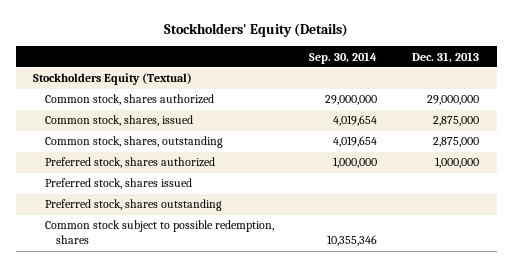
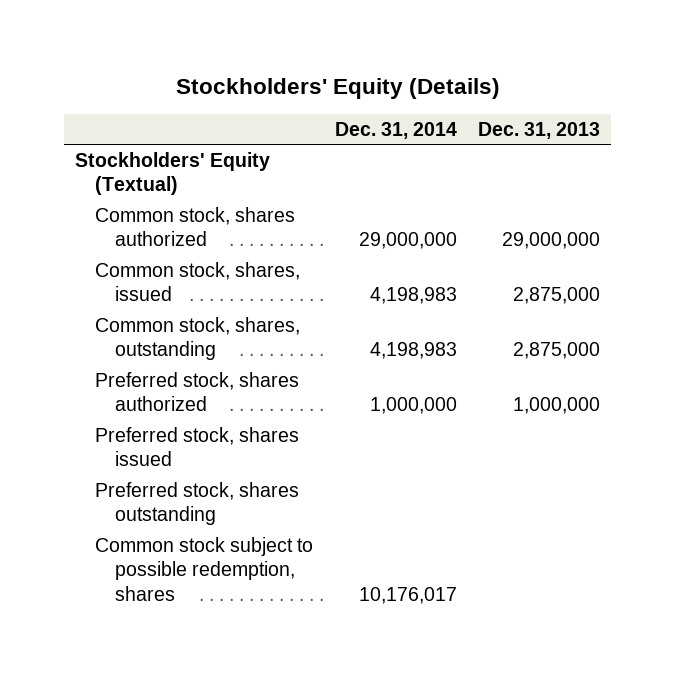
- | Sep. 30, 2014 | Dec. 31, 2013
+ | Dec. 31, 2014 | Dec. 31, 2013
- Stockholders Equity (Textual)
+ Stockholders' Equity (Textual)

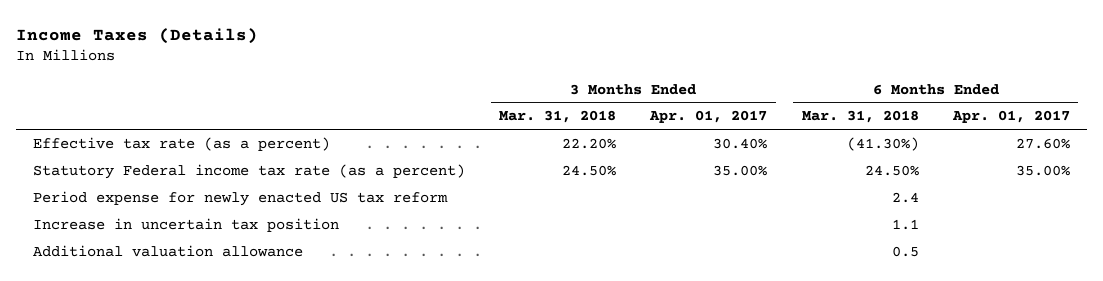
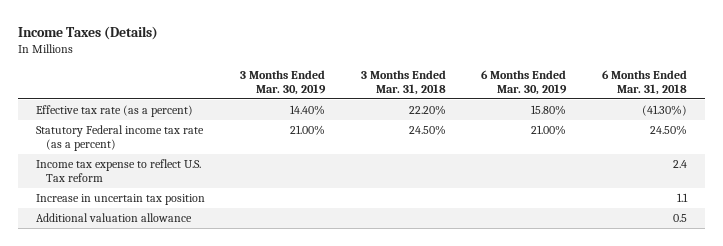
- | 3 Months Ended Mar. 31, 2018 | 3 Months Ended Apr. 01, 2017 | 6 Months Ended Mar. 31, 2018 | 6 Months Ended Apr. 01, 2017
+ | 3 Months Ended Mar. 30, 2019 | 3 Months Ended Mar. 31, 2018 | 6 Months Ended Mar. 30, 2019 | 6 Months Ended Mar. 31, 2018
- Period expense for newly enacted US tax reform | | | 2.4 |
+ Income tax expense to reflect U.S. Tax reform | | | | 2.4

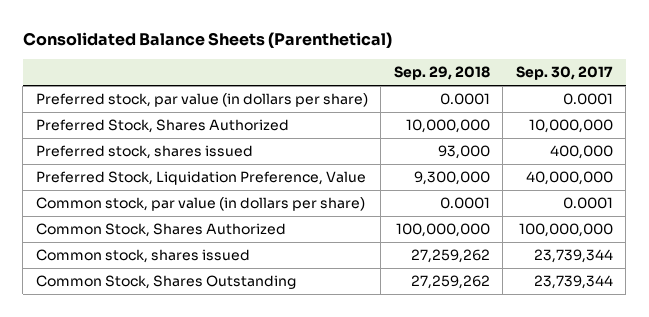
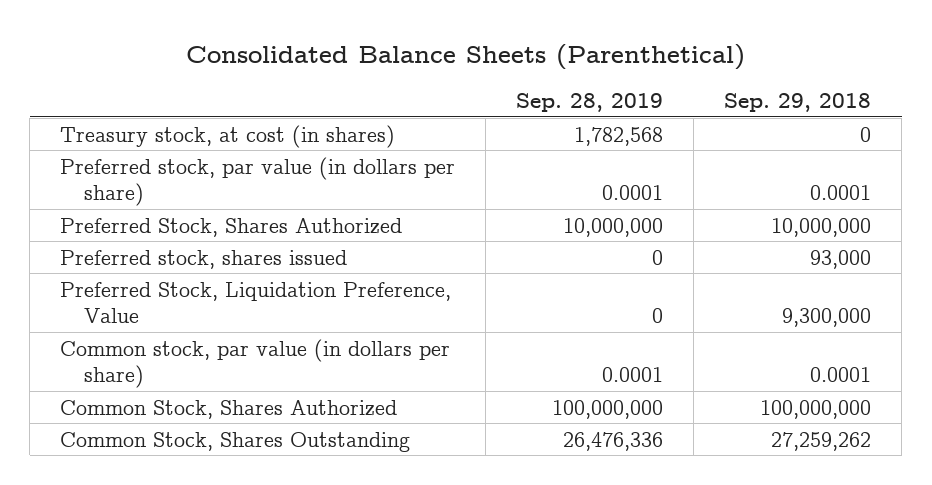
- | Sep. 29, 2018 | Sep. 30, 2017
+ | Sep. 28, 2019 | Sep. 29, 2018
+ Treasury stock, at cost (in shares) | 1,782,568 | 0
- Common stock, shares issued | 27,259,262 | 23,739,344

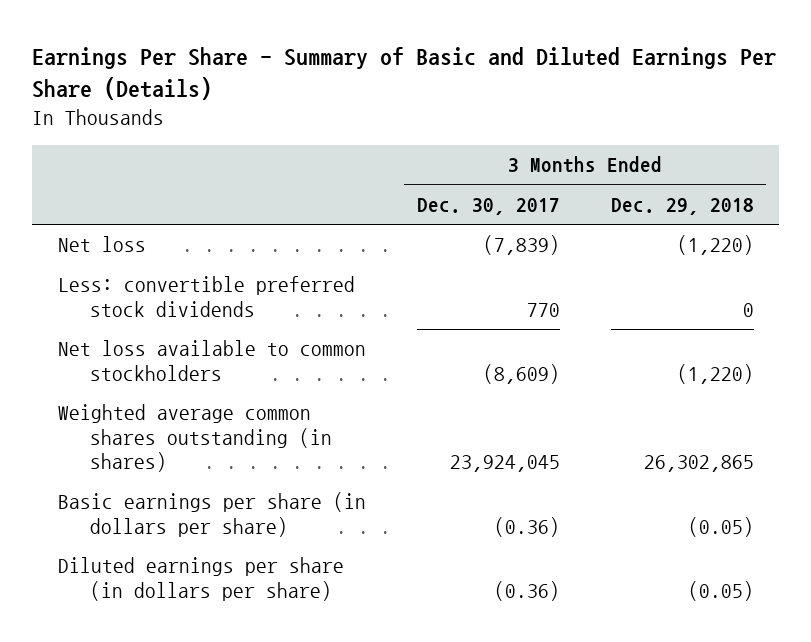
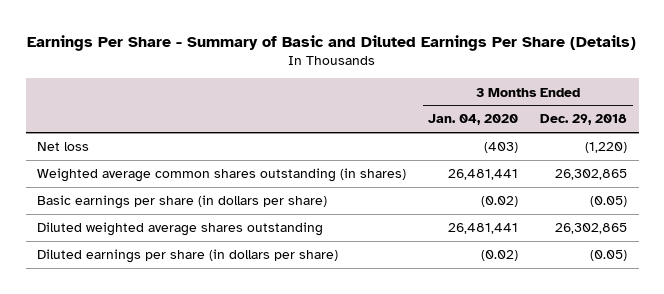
- | 3 Months Ended Dec. 30, 2017 | 3 Months Ended Dec. 29, 2018
+ | 3 Months Ended Jan. 04, 2020 | 3 Months Ended Dec. 29, 2018
- Less: convertible preferred stock dividends | 770 | 0
- Net loss available to common stockholders | (8,609) | (1,220)
+ Diluted weighted average shares outstanding | 26,481,441 | 26,302,865

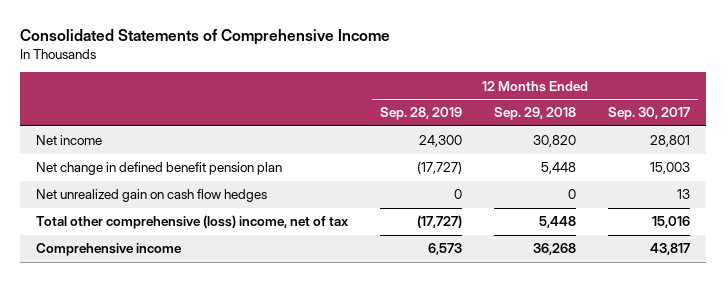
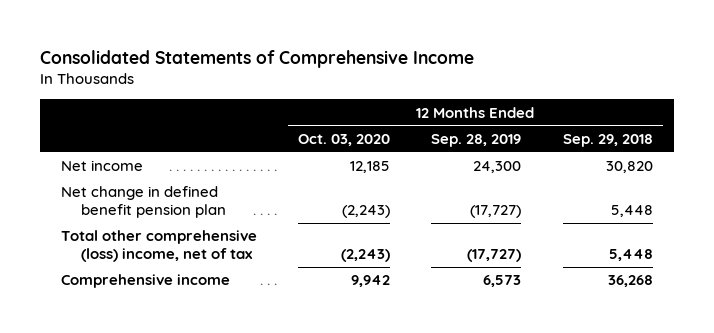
- | 12 Months Ended Sep. 28, 2019 | 12 Months Ended Sep. 29, 2018 | 12 Months Ended Sep. 30, 2017
+ | 12 Months Ended Oct. 03, 2020 | 12 Months Ended Sep. 28, 2019 | 12 Months Ended Sep. 29, 2018
- Net unrealized gain on cash flow hedges | 0 | 0 | 13

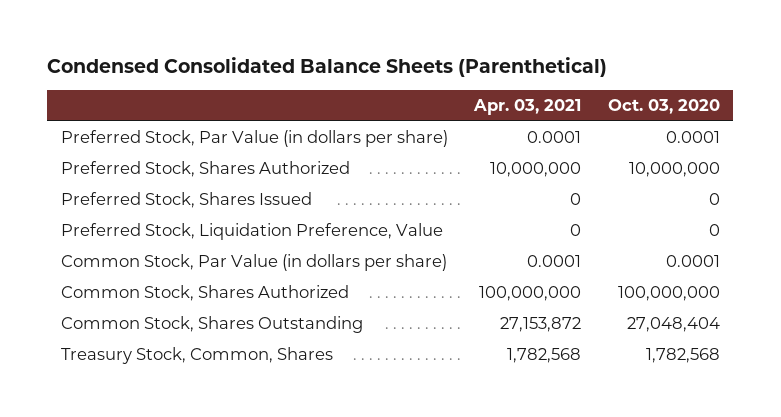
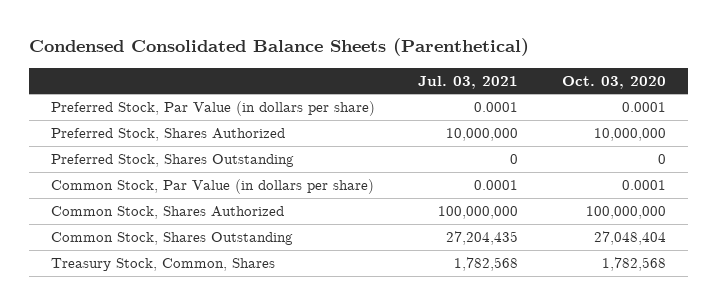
- | Apr. 03, 2021 | Oct. 03, 2020
+ | Jul. 03, 2021 | Oct. 03, 2020
- Preferred Stock, Shares Issued | 0 | 0
- Preferred Stock, Liquidation Preference, Value | 0 | 0
+ Preferred Stock, Shares Outstanding | 0 | 0

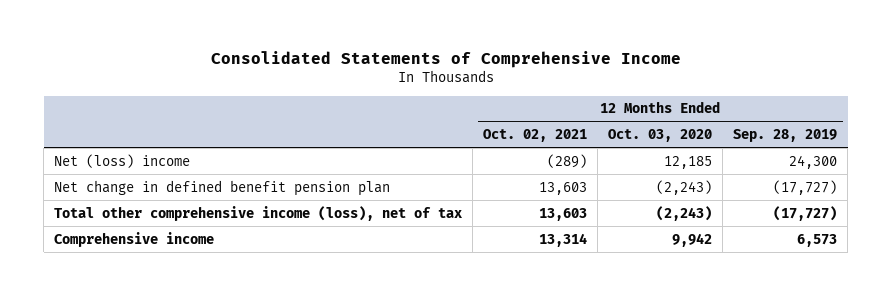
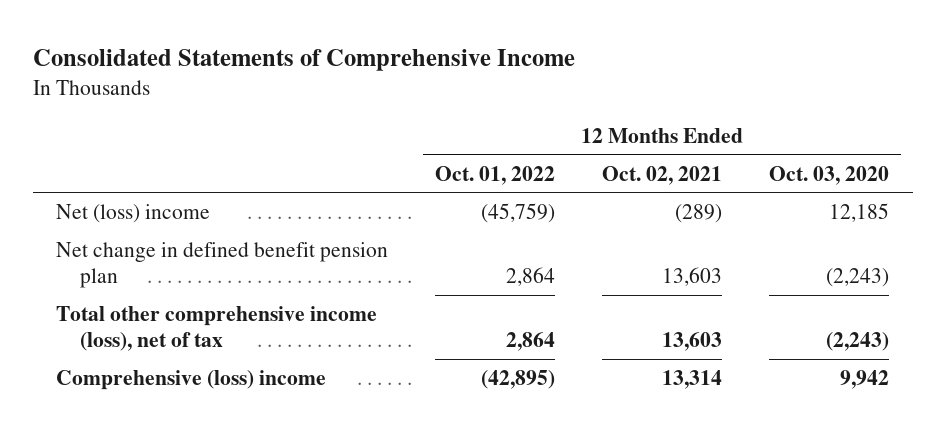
- | 12 Months Ended Oct. 02, 2021 | 12 Months Ended Oct. 03, 2020 | 12 Months Ended Sep. 28, 2019
+ | 12 Months Ended Oct. 01, 2022 | 12 Months Ended Oct. 02, 2021 | 12 Months Ended Oct. 03, 2020
- Comprehensive income | 13,314 | 9,942 | 6,573
+ Comprehensive (loss) income | (42,895) | 13,314 | 9,942

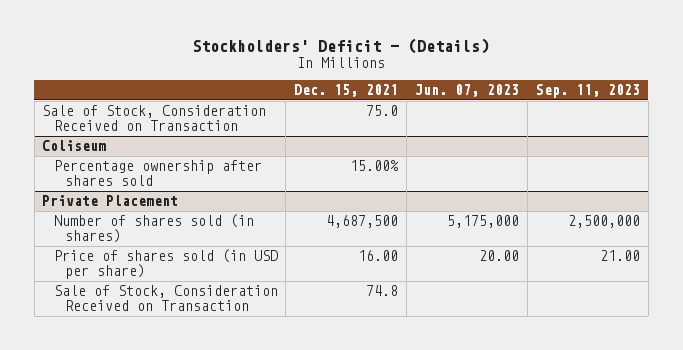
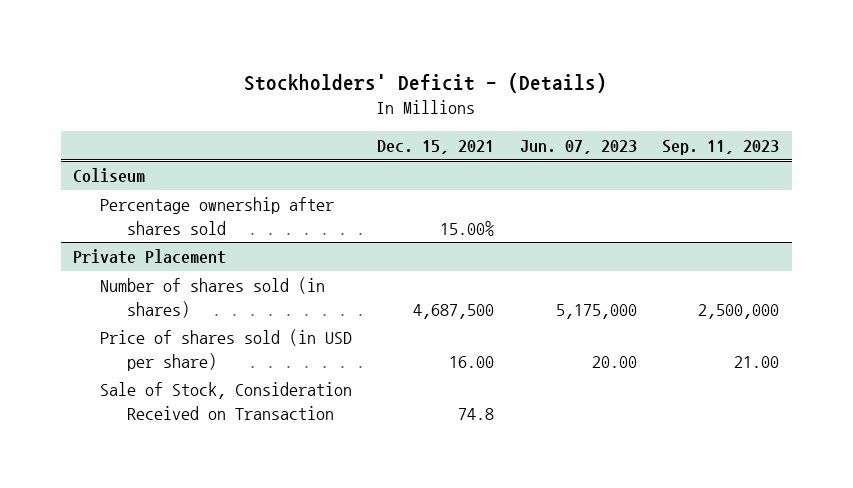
- Sale of Stock, Consideration Received on Transaction | 75.0 | |

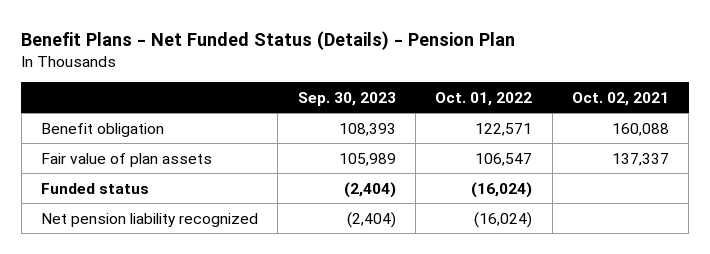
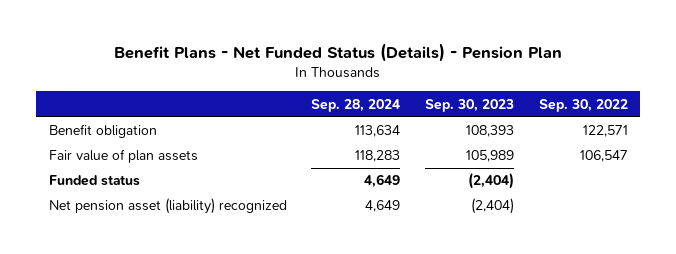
- | Sep. 30, 2023 | Oct. 01, 2022 | Oct. 02, 2021
+ | Sep. 28, 2024 | Sep. 30, 2023 | Sep. 30, 2022
- Net pension liability recognized | (2,404) | (16,024) |
+ Net pension asset (liability) recognized | 4,649 | (2,404) |

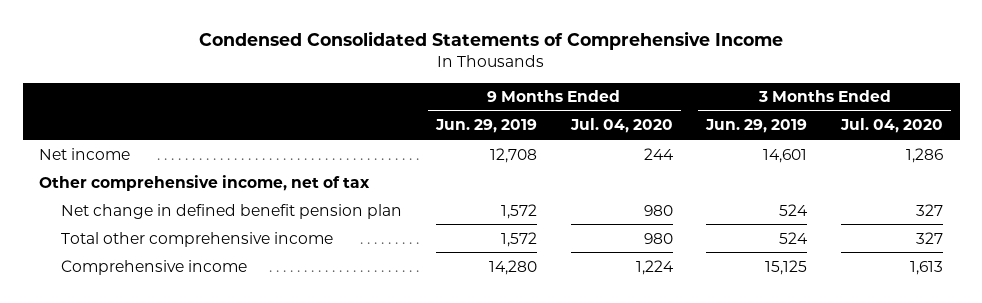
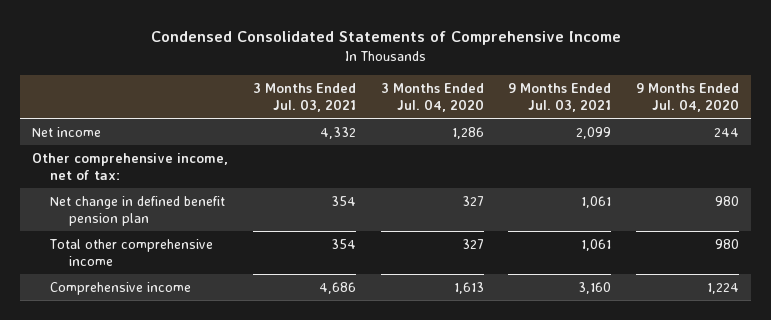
- | 9 Months Ended Jun. 29, 2019 | 9 Months Ended Jul. 04, 2020 | 3 Months Ended Jun. 29, 2019 | 3 Months Ended Jul. 04, 2020
+ | 3 Months Ended Jul. 03, 2021 | 3 Months Ended Jul. 04, 2020 | 9 Months Ended Jul. 03, 2021 | 9 Months Ended Jul. 04, 2020
- Other comprehensive income, net of tax
+ Other comprehensive income, net of tax:

